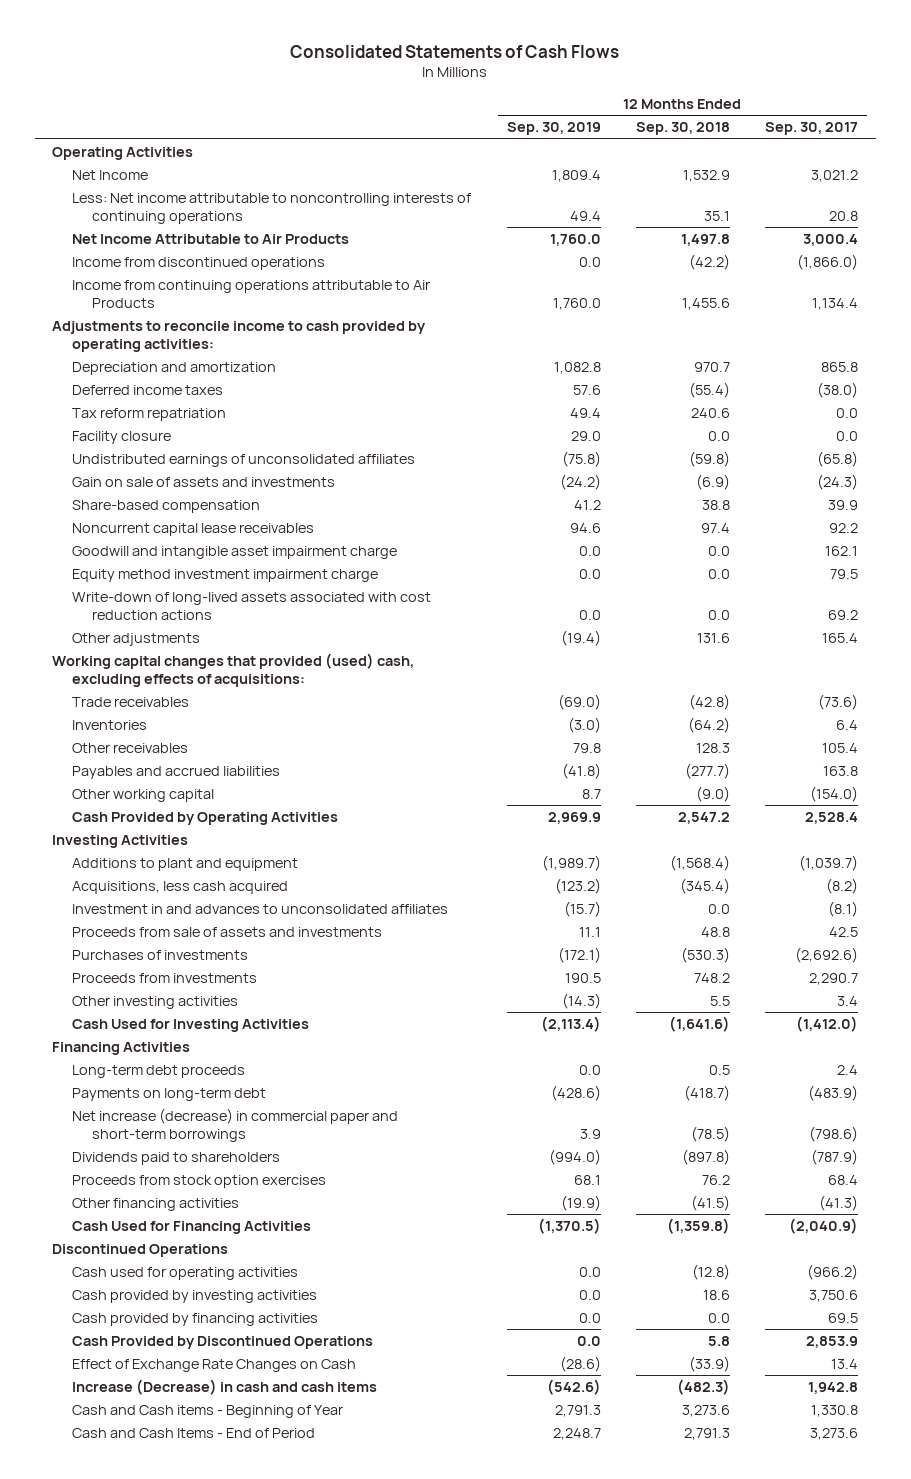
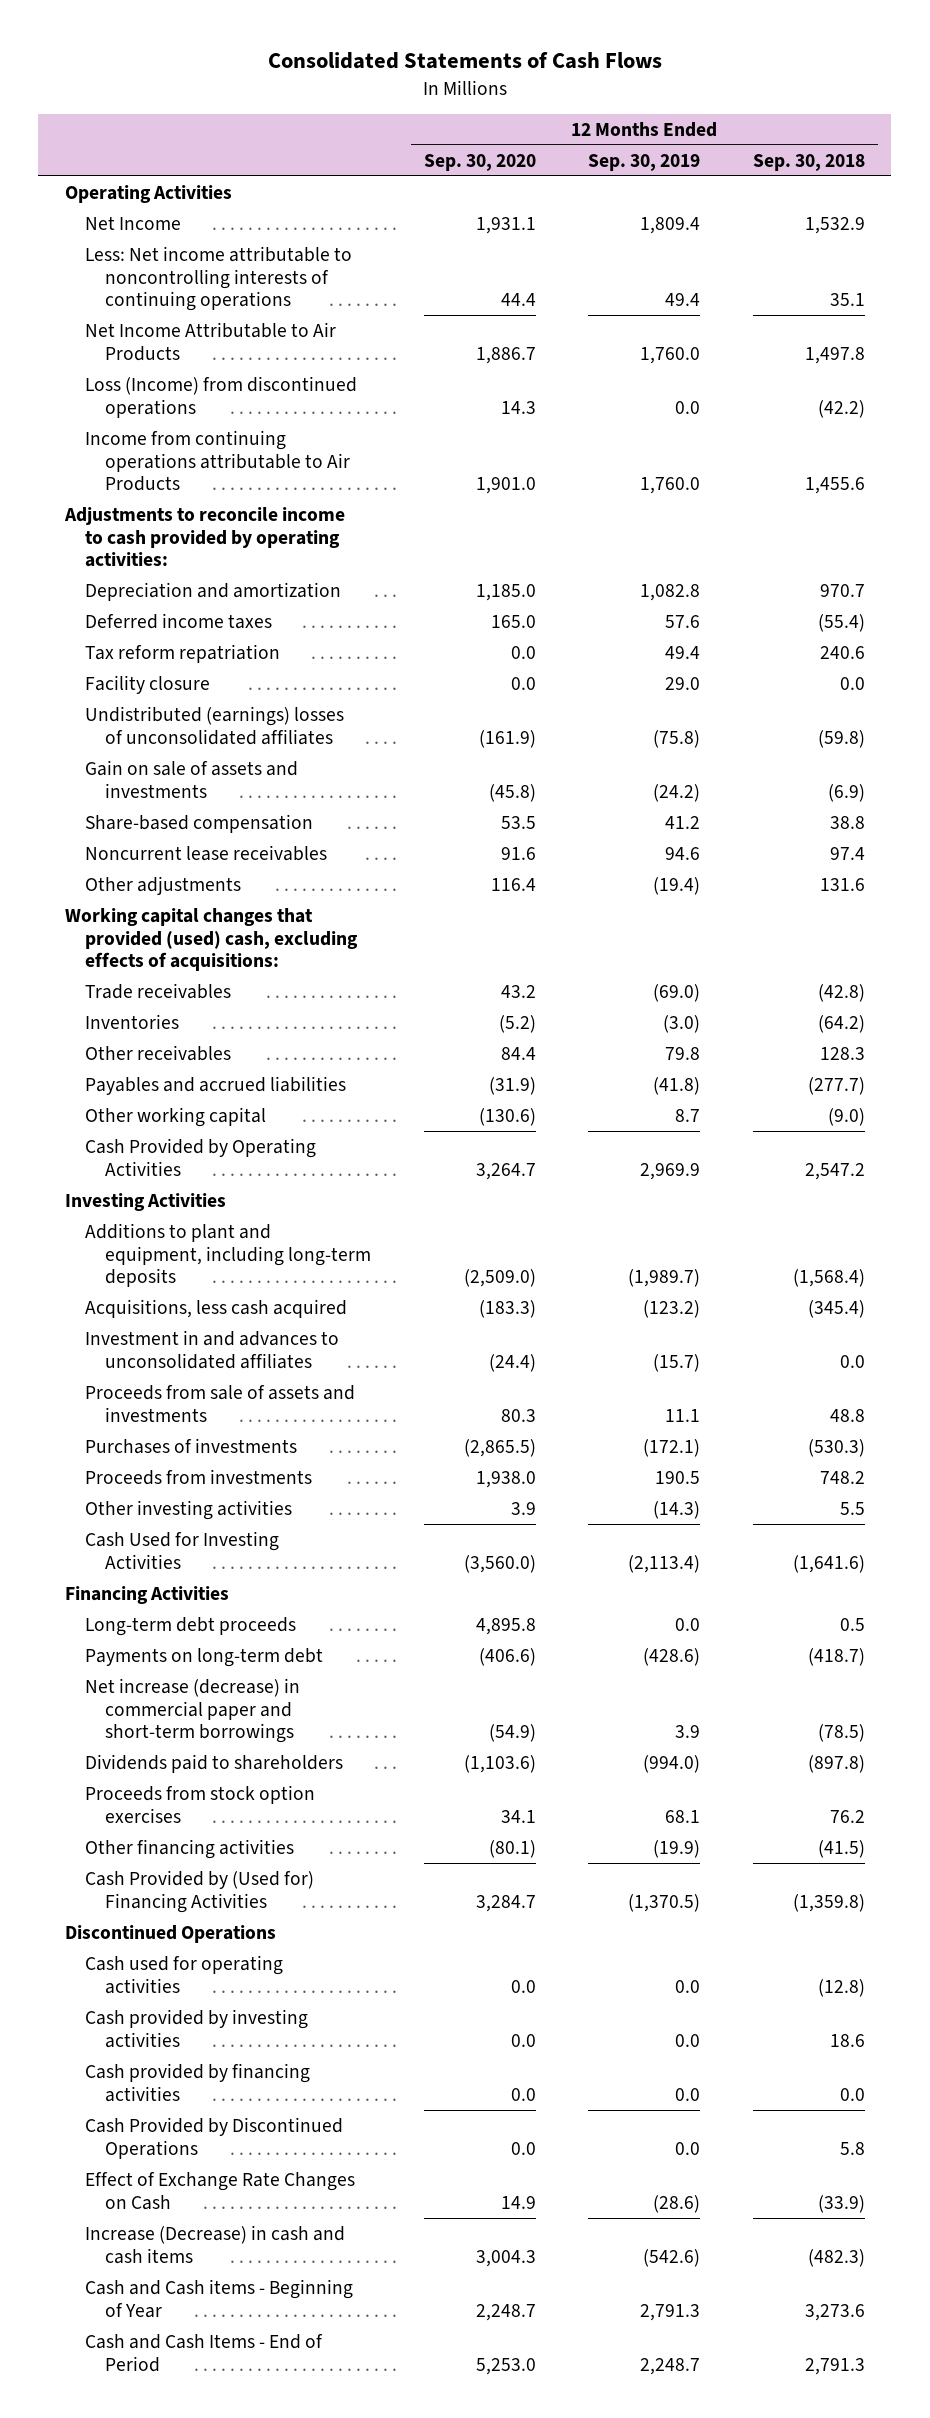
- | 12 Months Ended Sep. 30, 2019 | 12 Months Ended Sep. 30, 2018 | 12 Months Ended Sep. 30, 2017
+ | 12 Months Ended Sep. 30, 2020 | 12 Months Ended Sep. 30, 2019 | 12 Months Ended Sep. 30, 2018
- Income from discontinued operations | 0.0 | (42.2) | (1,866.0)
+ Loss (Income) from discontinued operations | 14.3 | 0.0 | (42.2)
- Undistributed earnings of unconsolidated affiliates | (75.8) | (59.8) | (65.8)
+ Undistributed (earnings) losses of unconsolidated affiliates | (161.9) | (75.8) | (59.8)
- Noncurrent capital lease receivables | 94.6 | 97.4 | 92.2
- Goodwill and intangible asset impairment charge | 0.0 | 0.0 | 162.1
- Equity method investment impairment charge | 0.0 | 0.0 | 79.5
- Write-down of long-lived assets associated with cost reduction actions | 0.0 | 0.0 | 69.2
+ Noncurrent lease receivables | 91.6 | 94.6 | 97.4
- Additions to plant and equipment | (1,989.7) | (1,568.4) | (1,039.7)
+ Additions to plant and equipment, including long-term deposits | (2,509.0) | (1,989.7) | (1,568.4)
- Cash Used for Financing Activities | (1,370.5) | (1,359.8) | (2,040.9)
+ Cash Provided by (Used for) Financing Activities | 3,284.7 | (1,370.5) | (1,359.8)

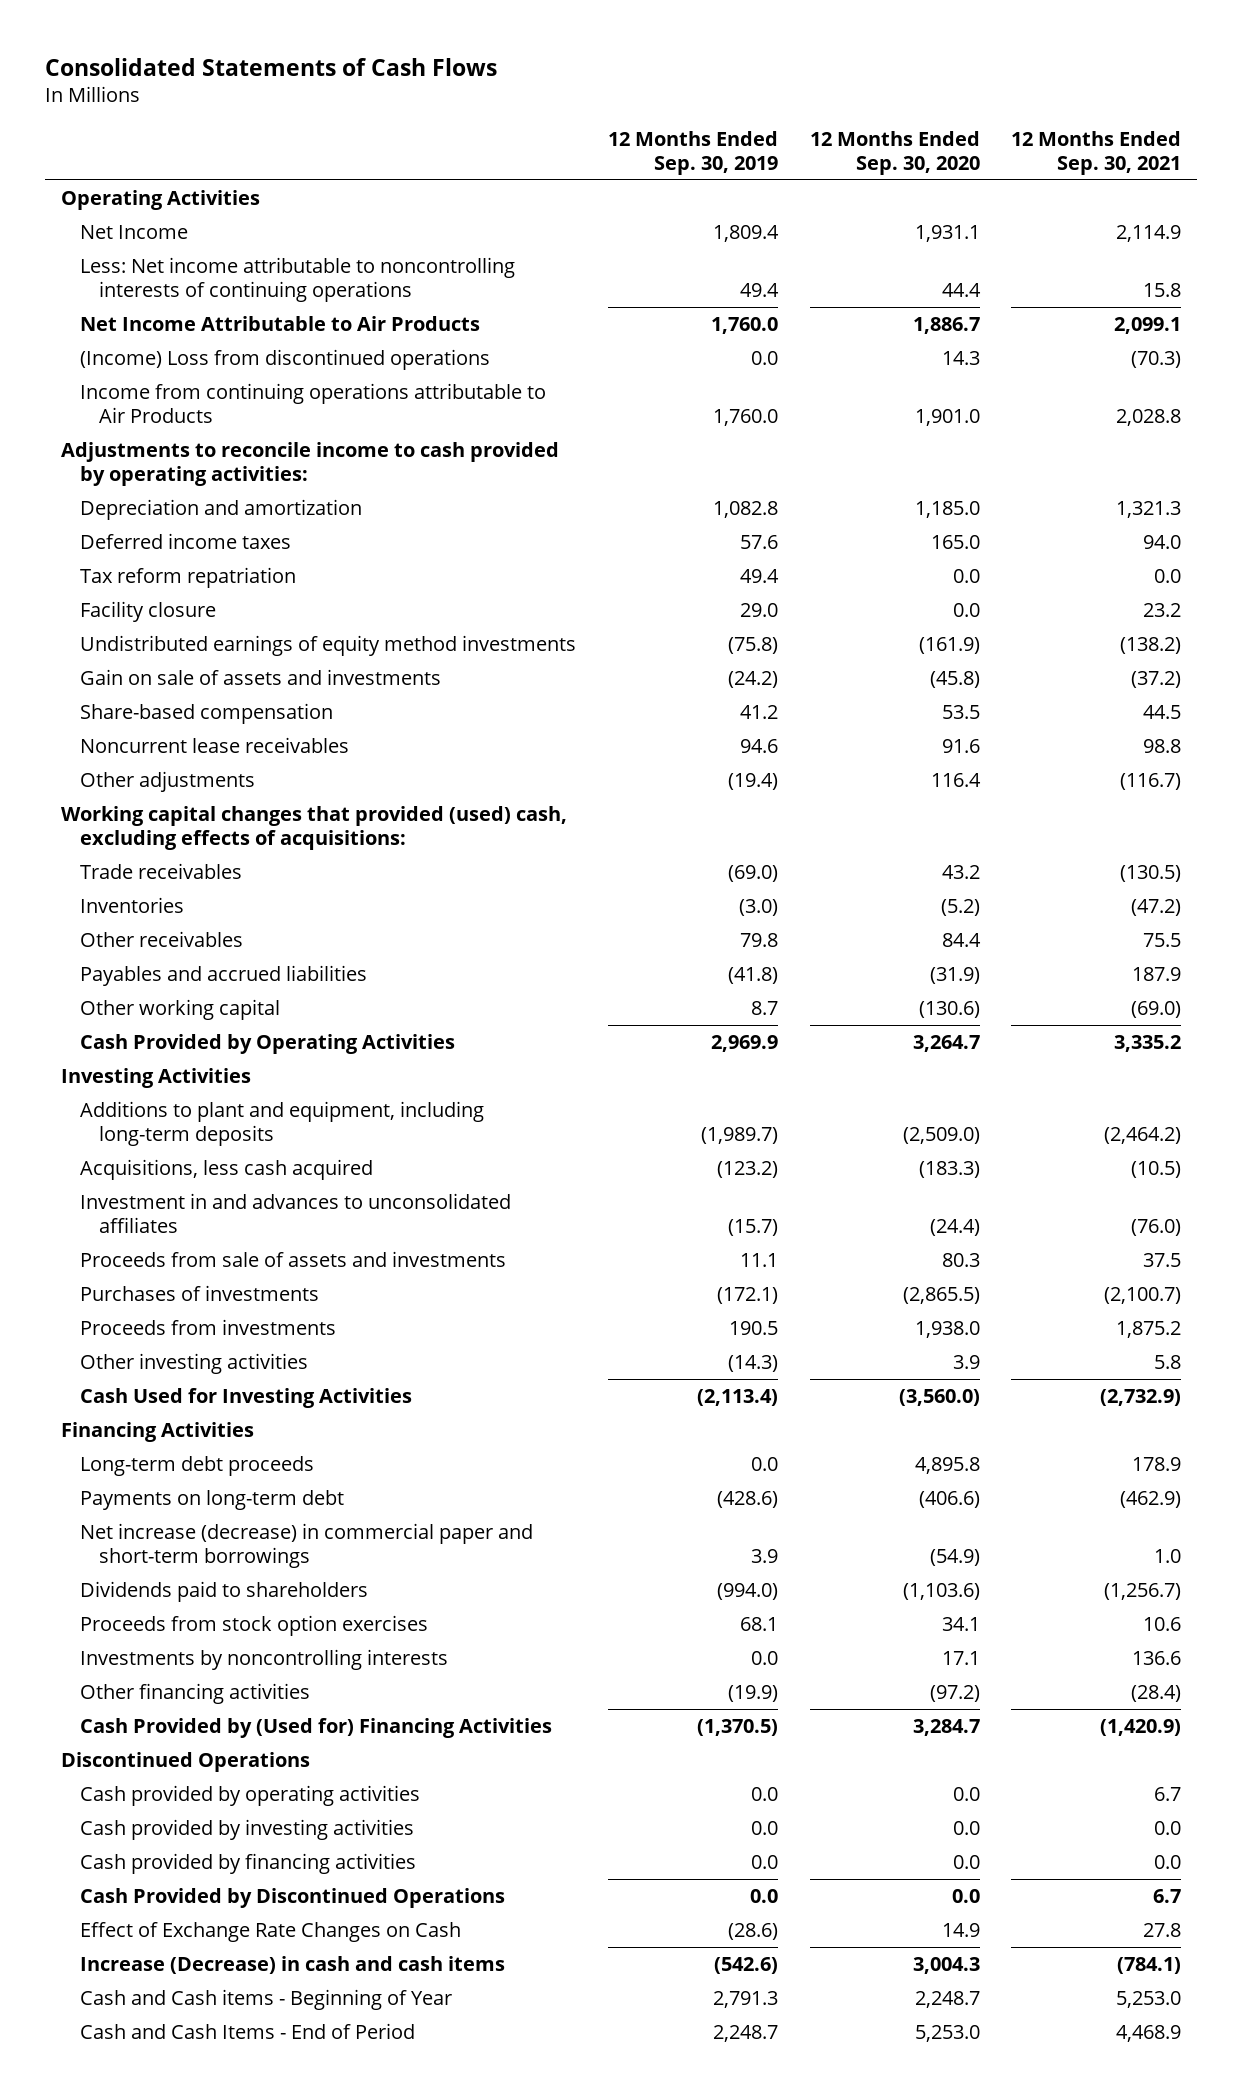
- | 12 Months Ended Sep. 30, 2020 | 12 Months Ended Sep. 30, 2019 | 12 Months Ended Sep. 30, 2018
+ | 12 Months Ended Sep. 30, 2019 | 12 Months Ended Sep. 30, 2020 | 12 Months Ended Sep. 30, 2021
- Loss (Income) from discontinued operations | 14.3 | 0.0 | (42.2)
+ (Income) Loss from discontinued operations | 0.0 | 14.3 | (70.3)
- Undistributed (earnings) losses of unconsolidated affiliates | (161.9) | (75.8) | (59.8)
+ Undistributed earnings of equity method investments | (75.8) | (161.9) | (138.2)
- Other financing activities | (80.1) | (19.9) | (41.5)
+ Investments by noncontrolling interests | 0.0 | 17.1 | 136.6
+ Other financing activities | (19.9) | (97.2) | (28.4)
- Cash used for operating activities | 0.0 | 0.0 | (12.8)
+ Cash provided by operating activities | 0.0 | 0.0 | 6.7

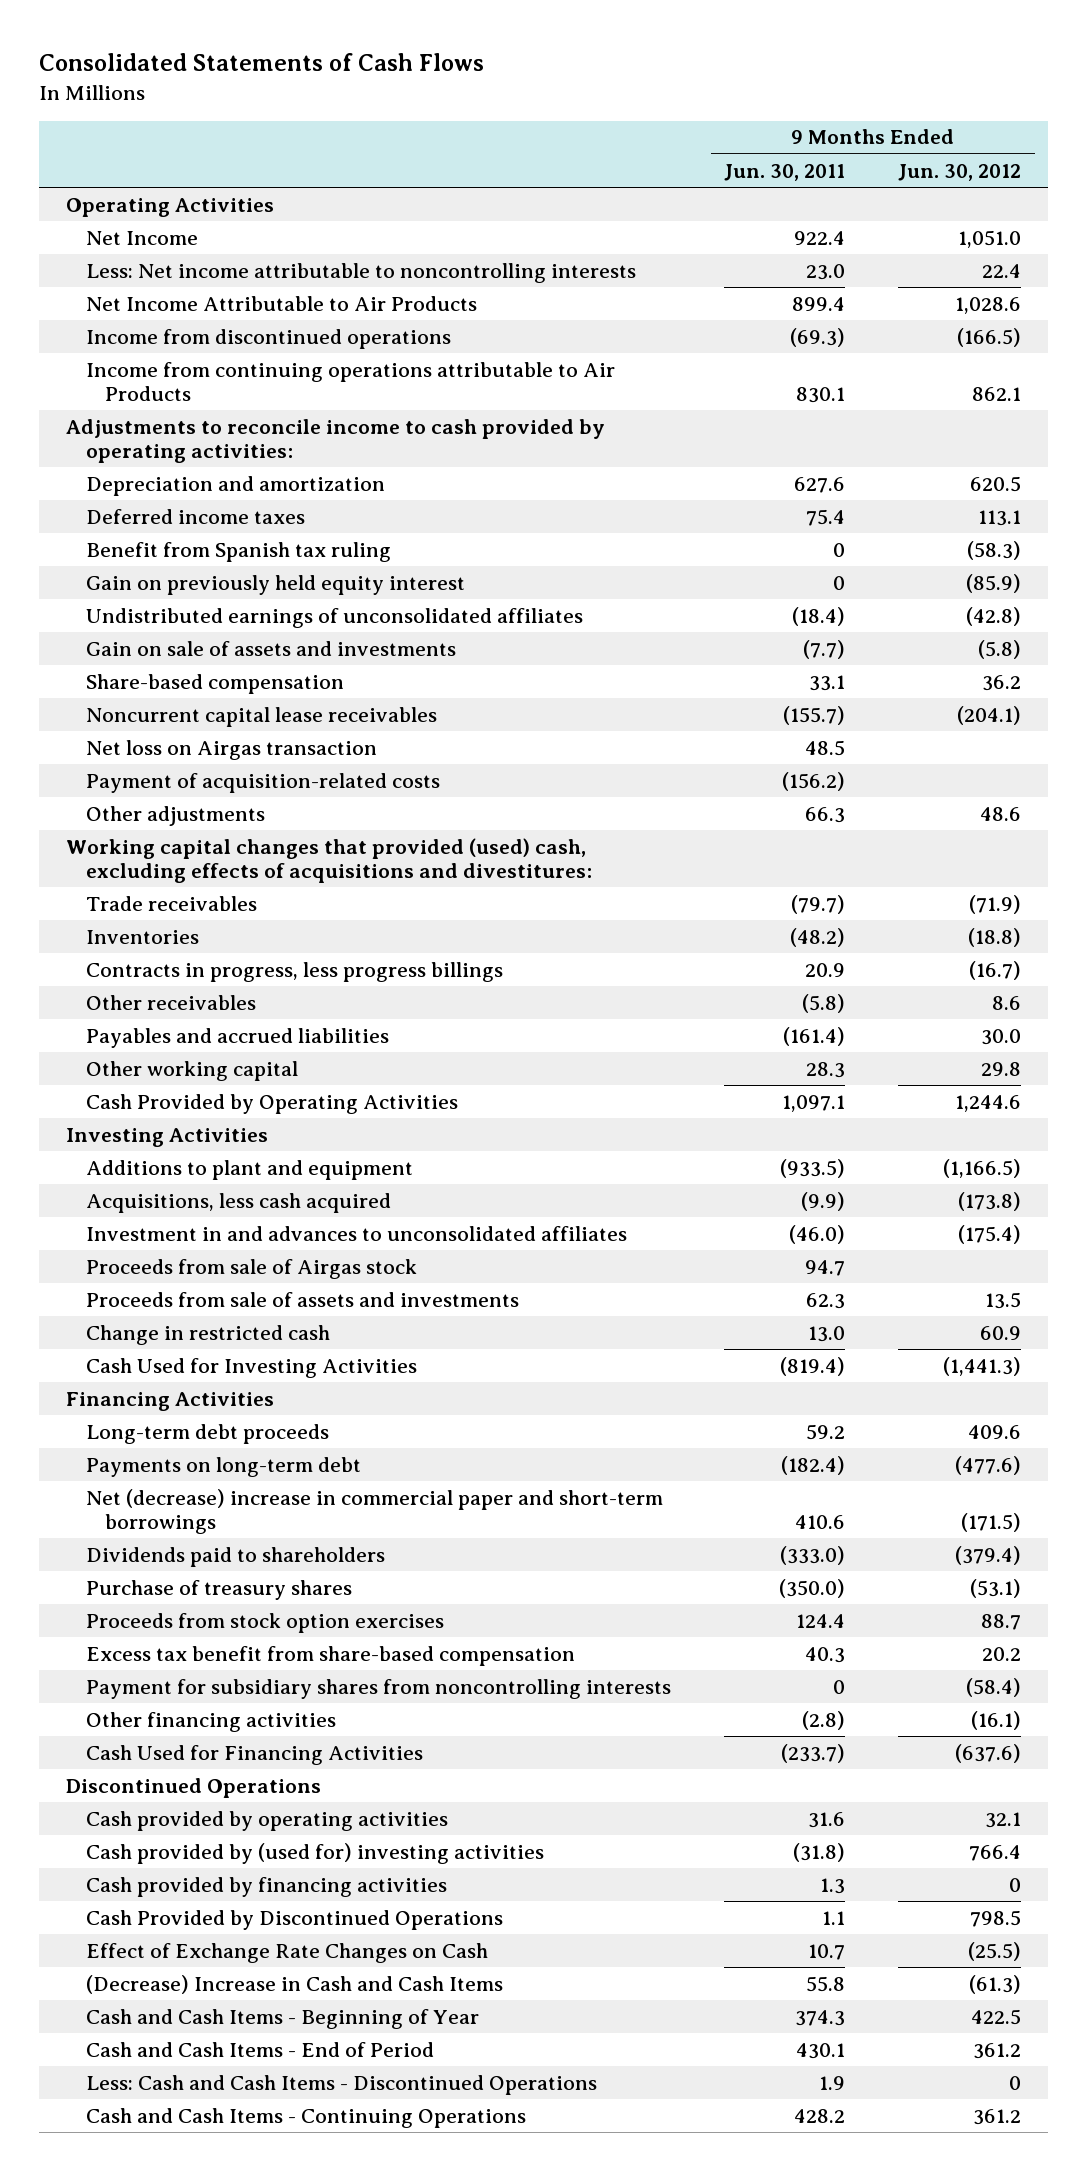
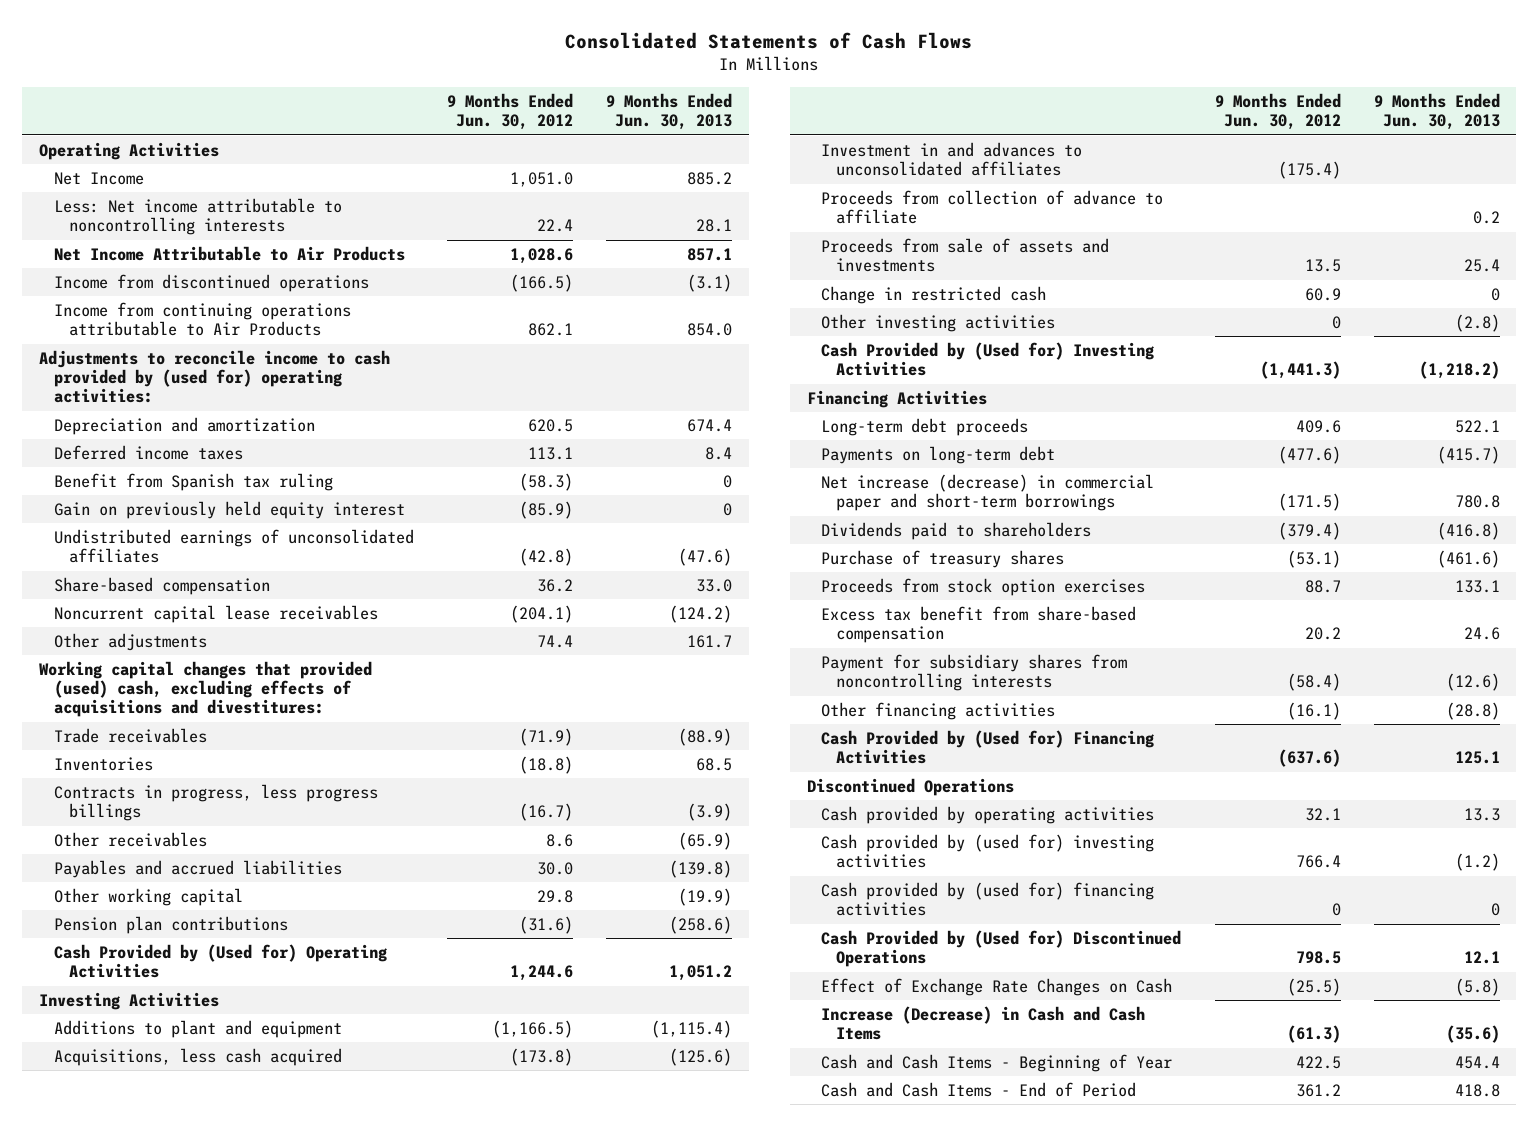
- | 9 Months Ended Jun. 30, 2011 | 9 Months Ended Jun. 30, 2012
+ | 9 Months Ended Jun. 30, 2012 | 9 Months Ended Jun. 30, 2013
- Adjustments to reconcile income to cash provided by operating activities:
+ Adjustments to reconcile income to cash provided by (used for) operating activities:
- Gain on sale of assets and investments | (7.7) | (5.8)
- Net loss on Airgas transaction | 48.5 |
- Payment of acquisition-related costs | (156.2) |
- Other adjustments | 66.3 | 48.6
+ Other adjustments | 74.4 | 161.7
- Cash Provided by Operating Activities | 1,097.1 | 1,244.6
+ Pension plan contributions | (31.6) | (258.6)
+ Cash Provided by (Used for) Operating Activities | 1,244.6 | 1,051.2
- Proceeds from sale of Airgas stock | 94.7 |
+ Proceeds from collection of advance to affiliate | | 0.2
- Cash Used for Investing Activities | (819.4) | (1,441.3)
+ Other investing activities | 0 | (2.8)
+ Cash Provided by (Used for) Investing Activities | (1,441.3) | (1,218.2)
- Net (decrease) increase in commercial paper and short-term borrowings | 410.6 | (171.5)
+ Net increase (decrease) in commercial paper and short-term borrowings | (171.5) | 780.8
- Cash Used for Financing Activities | (233.7) | (637.6)
+ Cash Provided by (Used for) Financing Activities | (637.6) | 125.1
- Cash provided by financing activities | 1.3 | 0
- Cash Provided by Discontinued Operations | 1.1 | 798.5
+ Cash provided by (used for) financing activities | 0 | 0
+ Cash Provided by (Used for) Discontinued Operations | 798.5 | 12.1
- (Decrease) Increase in Cash and Cash Items | 55.8 | (61.3)
+ Increase (Decrease) in Cash and Cash Items | (61.3) | (35.6)
- Less: Cash and Cash Items - Discontinued Operations | 1.9 | 0
- Cash and Cash Items - Continuing Operations | 428.2 | 361.2

